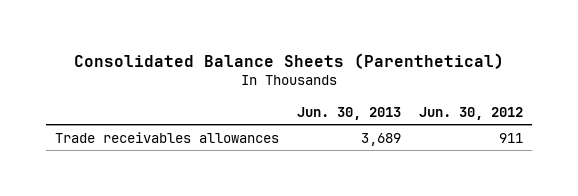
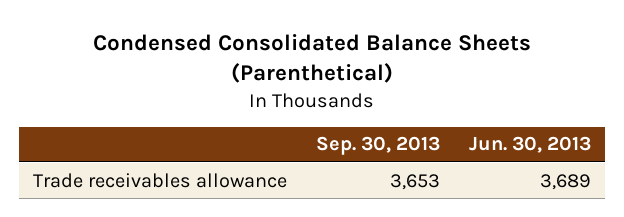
- Consolidated Balance Sheets (Parenthetical)
+ Condensed Consolidated Balance Sheets (Parenthetical)
- | Jun. 30, 2013 | Jun. 30, 2012
+ | Sep. 30, 2013 | Jun. 30, 2013
- Trade receivables allowances | 3,689 | 911
+ Trade receivables allowance | 3,653 | 3,689

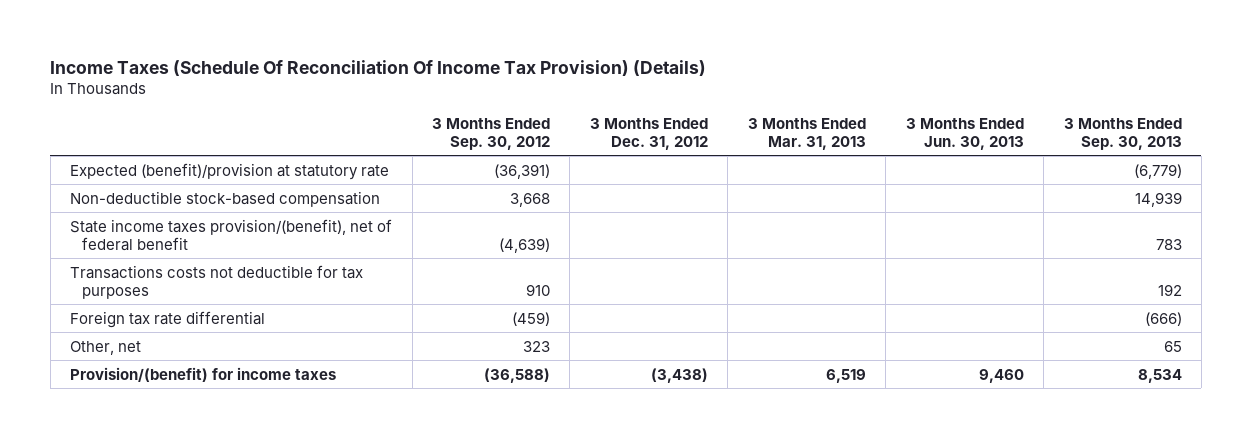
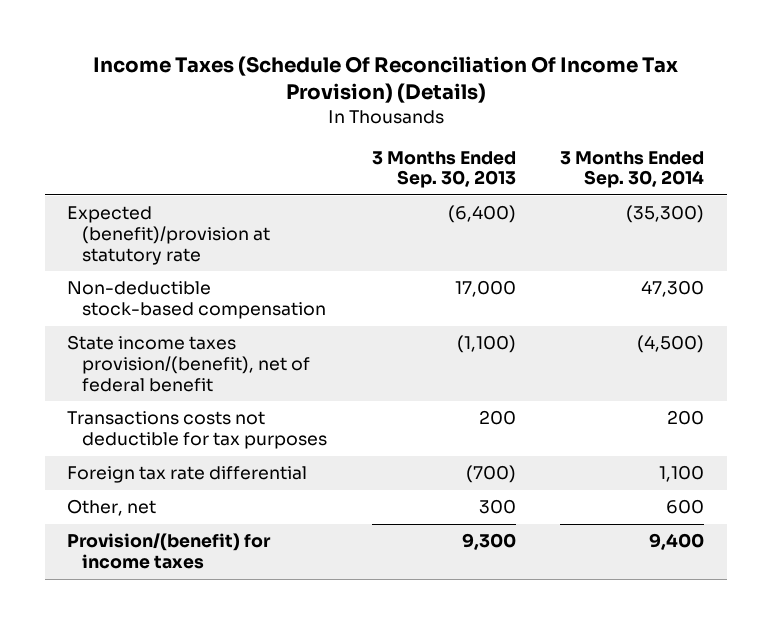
- | 3 Months Ended Sep. 30, 2012 | 3 Months Ended Dec. 31, 2012 | 3 Months Ended Mar. 31, 2013 | 3 Months Ended Jun. 30, 2013 | 3 Months Ended Sep. 30, 2013
+ | 3 Months Ended Sep. 30, 2013 | 3 Months Ended Sep. 30, 2014
- Expected (benefit)/provision at statutory rate | (36,391) | | | | (6,779)
- Non-deductible stock-based compensation | 3,668 | | | | 14,939
- State income taxes provision/(benefit), net of federal benefit | (4,639) | | | | 783
- Transactions costs not deductible for tax purposes | 910 | | | | 192
- Foreign tax rate differential | (459) | | | | (666)
- Other, net | 323 | | | | 65
- Provision/(benefit) for income taxes | (36,588) | (3,438) | 6,519 | 9,460 | 8,534
+ Expected (benefit)/provision at statutory rate | (6,400) | (35,300)
+ Non-deductible stock-based compensation | 17,000 | 47,300
+ State income taxes provision/(benefit), net of federal benefit | (1,100) | (4,500)
+ Transactions costs not deductible for tax purposes | 200 | 200
+ Foreign tax rate differential | (700) | 1,100
+ Other, net | 300 | 600
+ Provision/(benefit) for income taxes | 9,300 | 9,400

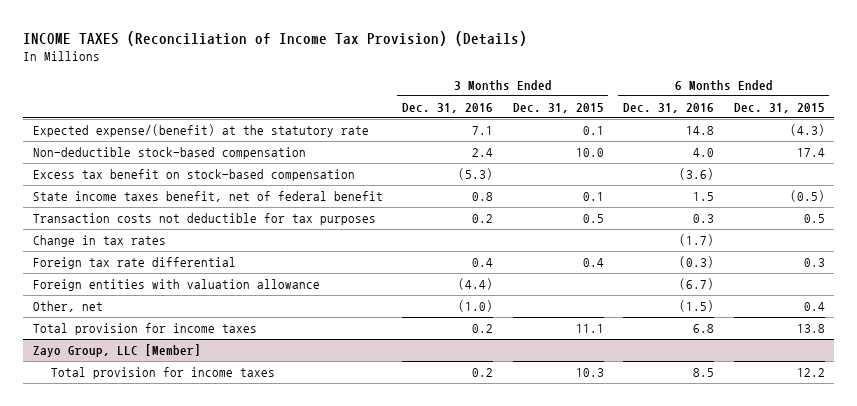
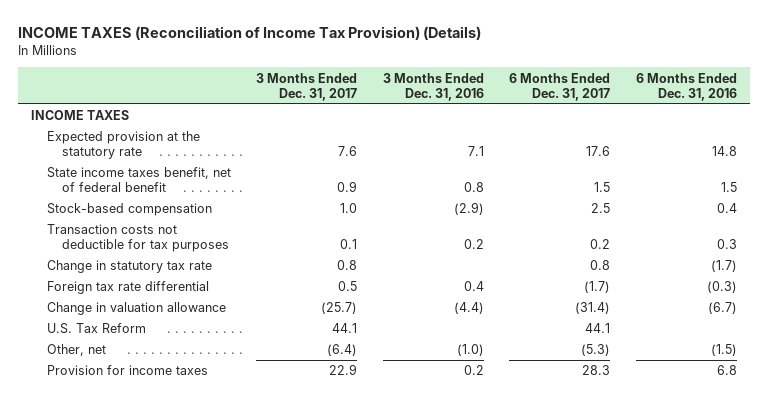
- | 3 Months Ended Dec. 31, 2016 | 3 Months Ended Dec. 31, 2015 | 6 Months Ended Dec. 31, 2016 | 6 Months Ended Dec. 31, 2015
+ | 3 Months Ended Dec. 31, 2017 | 3 Months Ended Dec. 31, 2016 | 6 Months Ended Dec. 31, 2017 | 6 Months Ended Dec. 31, 2016
- Expected expense/(benefit) at the statutory rate | 7.1 | 0.1 | 14.8 | (4.3)
- Non-deductible stock-based compensation | 2.4 | 10.0 | 4.0 | 17.4
- Excess tax benefit on stock-based compensation | (5.3) | | (3.6) |
+ INCOME TAXES
+ Expected provision at the statutory rate | 7.6 | 7.1 | 17.6 | 14.8
+ Stock-based compensation | 1.0 | (2.9) | 2.5 | 0.4
- Change in tax rates | | | (1.7) |
+ Change in statutory tax rate | 0.8 | | 0.8 | (1.7)
- Foreign entities with valuation allowance | (4.4) | | (6.7) |
+ Change in valuation allowance | (25.7) | (4.4) | (31.4) | (6.7)
+ U.S. Tax Reform | 44.1 | | 44.1 |
- Total provision for income taxes | 0.2 | 11.1 | 6.8 | 13.8
- Zayo Group, LLC [Member]
- Total provision for income taxes | 0.2 | 10.3 | 8.5 | 12.2
+ Provision for income taxes | 22.9 | 0.2 | 28.3 | 6.8

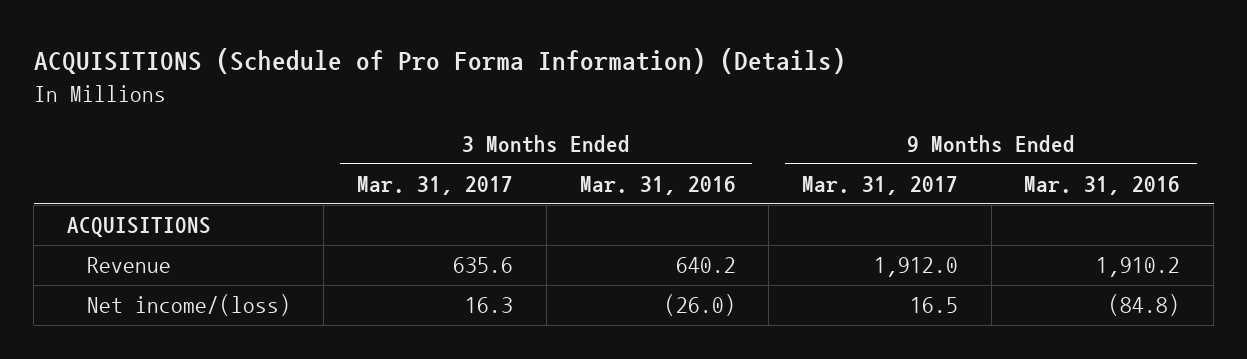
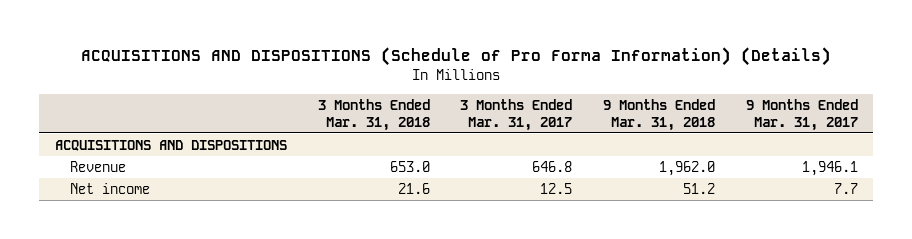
- ACQUISITIONS (Schedule of Pro Forma Information) (Details)
+ ACQUISITIONS AND DISPOSITIONS (Schedule of Pro Forma Information) (Details)
- | 3 Months Ended Mar. 31, 2017 | 3 Months Ended Mar. 31, 2016 | 9 Months Ended Mar. 31, 2017 | 9 Months Ended Mar. 31, 2016
+ | 3 Months Ended Mar. 31, 2018 | 3 Months Ended Mar. 31, 2017 | 9 Months Ended Mar. 31, 2018 | 9 Months Ended Mar. 31, 2017
- ACQUISITIONS
- Revenue | 635.6 | 640.2 | 1,912.0 | 1,910.2
- Net income/(loss) | 16.3 | (26.0) | 16.5 | (84.8)
+ ACQUISITIONS AND DISPOSITIONS
+ Revenue | 653.0 | 646.8 | 1,962.0 | 1,946.1
+ Net income | 21.6 | 12.5 | 51.2 | 7.7

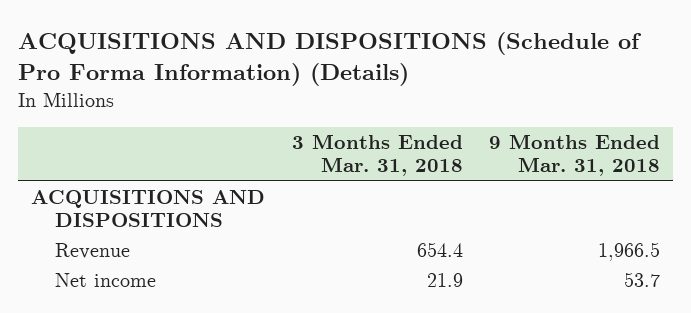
- | 3 Months Ended Mar. 31, 2018 | 3 Months Ended Mar. 31, 2017 | 9 Months Ended Mar. 31, 2018 | 9 Months Ended Mar. 31, 2017
+ | 3 Months Ended Mar. 31, 2018 | 9 Months Ended Mar. 31, 2018
- Revenue | 653.0 | 646.8 | 1,962.0 | 1,946.1
- Net income | 21.6 | 12.5 | 51.2 | 7.7
+ Revenue | 654.4 | 1,966.5
+ Net income | 21.9 | 53.7

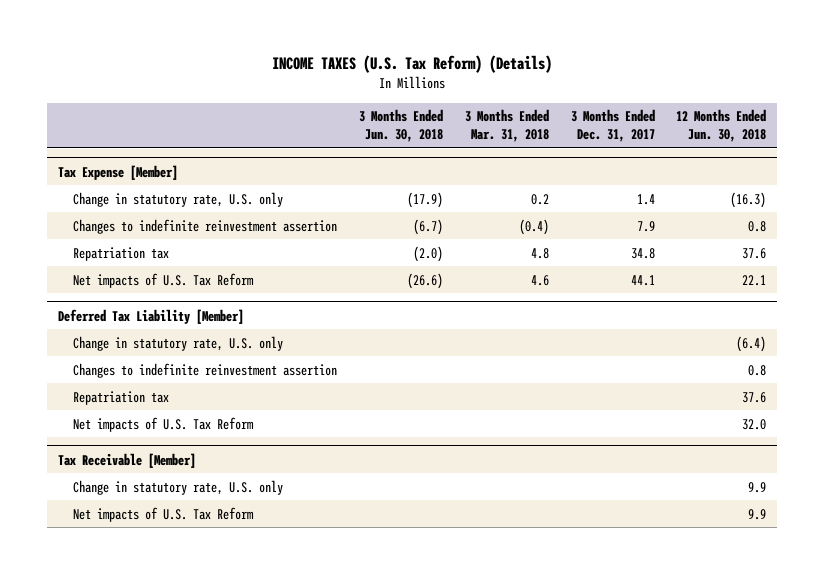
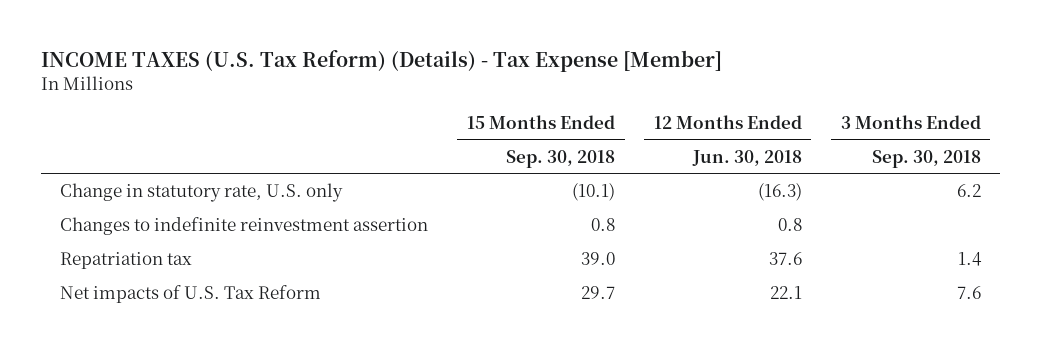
- INCOME TAXES (U.S. Tax Reform) (Details)
+ INCOME TAXES (U.S. Tax Reform) (Details) - Tax Expense [Member]
- | 3 Months Ended Jun. 30, 2018 | 3 Months Ended Mar. 31, 2018 | 3 Months Ended Dec. 31, 2017 | 12 Months Ended Jun. 30, 2018
+ | 15 Months Ended Sep. 30, 2018 | 12 Months Ended Jun. 30, 2018 | 3 Months Ended Sep. 30, 2018
- Tax Expense [Member]
- Deferred Tax Liability [Member]
- Change in statutory rate, U.S. only | | | | (6.4)
- Changes to indefinite reinvestment assertion | | | | 0.8
- Repatriation tax | | | | 37.6
- Net impacts of U.S. Tax Reform | | | | 32.0
- Tax Receivable [Member]
- Change in statutory rate, U.S. only | | | | 9.9
- Net impacts of U.S. Tax Reform | | | | 9.9

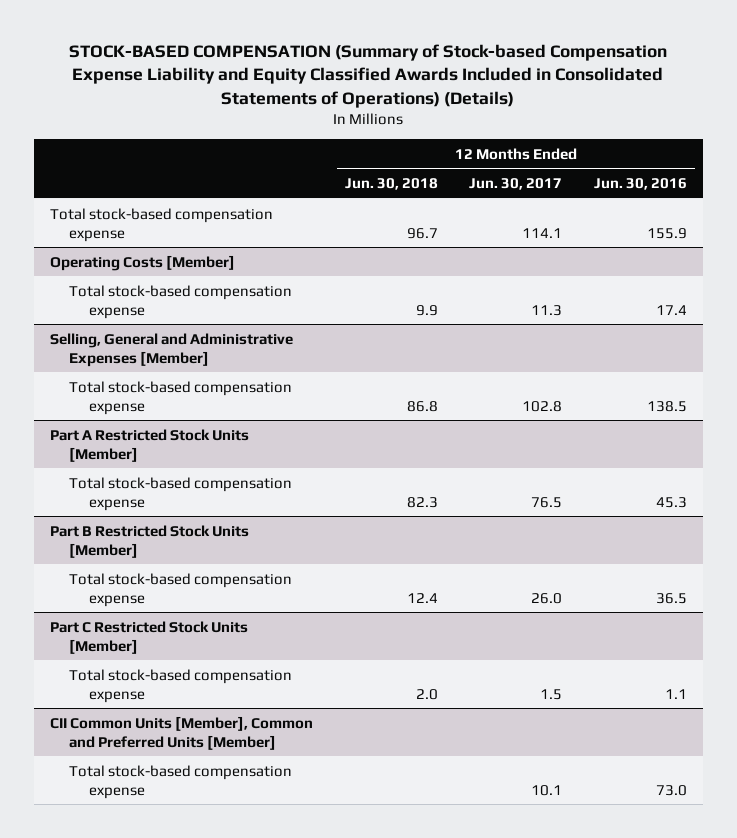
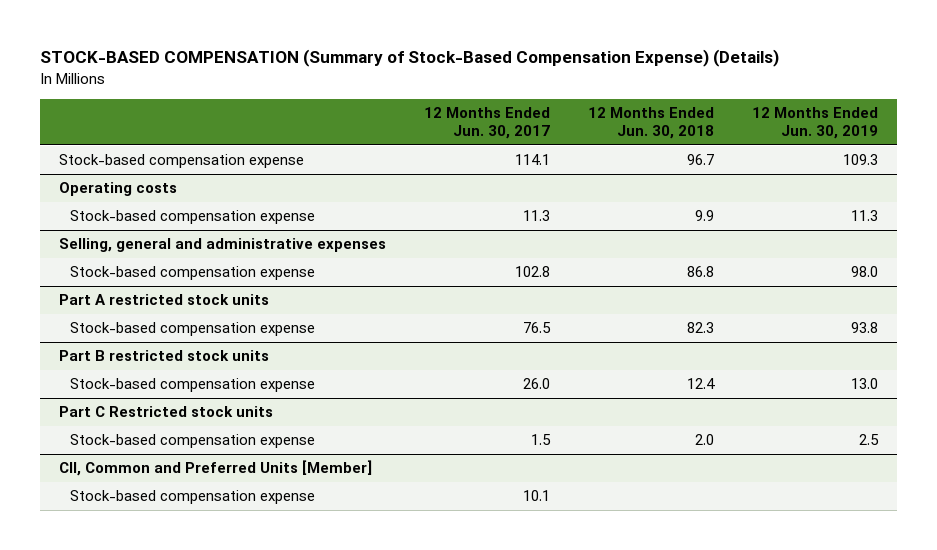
- STOCK-BASED COMPENSATION (Summary of Stock-based Compensation Expense Liability and Equity Classified Awards Included in Consolidated Statements of Operations) (Details)
+ STOCK-BASED COMPENSATION (Summary of Stock-Based Compensation Expense) (Details)
- | 12 Months Ended Jun. 30, 2018 | 12 Months Ended Jun. 30, 2017 | 12 Months Ended Jun. 30, 2016
+ | 12 Months Ended Jun. 30, 2017 | 12 Months Ended Jun. 30, 2018 | 12 Months Ended Jun. 30, 2019
- Total stock-based compensation expense | 96.7 | 114.1 | 155.9
- Operating Costs [Member]
- Total stock-based compensation expense | 9.9 | 11.3 | 17.4
- Selling, General and Administrative Expenses [Member]
- Total stock-based compensation expense | 86.8 | 102.8 | 138.5
- Part A Restricted Stock Units [Member]
- Total stock-based compensation expense | 82.3 | 76.5 | 45.3
- Part B Restricted Stock Units [Member]
- Total stock-based compensation expense | 12.4 | 26.0 | 36.5
- Part C Restricted Stock Units [Member]
- Total stock-based compensation expense | 2.0 | 1.5 | 1.1
- CII Common Units [Member], Common and Preferred Units [Member]
- Total stock-based compensation expense | | 10.1 | 73.0
+ Stock-based compensation expense | 114.1 | 96.7 | 109.3
+ Operating costs
+ Stock-based compensation expense | 11.3 | 9.9 | 11.3
+ Selling, general and administrative expenses
+ Stock-based compensation expense | 102.8 | 86.8 | 98.0
+ Part A restricted stock units
+ Stock-based compensation expense | 76.5 | 82.3 | 93.8
+ Part B restricted stock units
+ Stock-based compensation expense | 26.0 | 12.4 | 13.0
+ Part C Restricted stock units
+ Stock-based compensation expense | 1.5 | 2.0 | 2.5
+ CII, Common and Preferred Units [Member]
+ Stock-based compensation expense | 10.1 | |

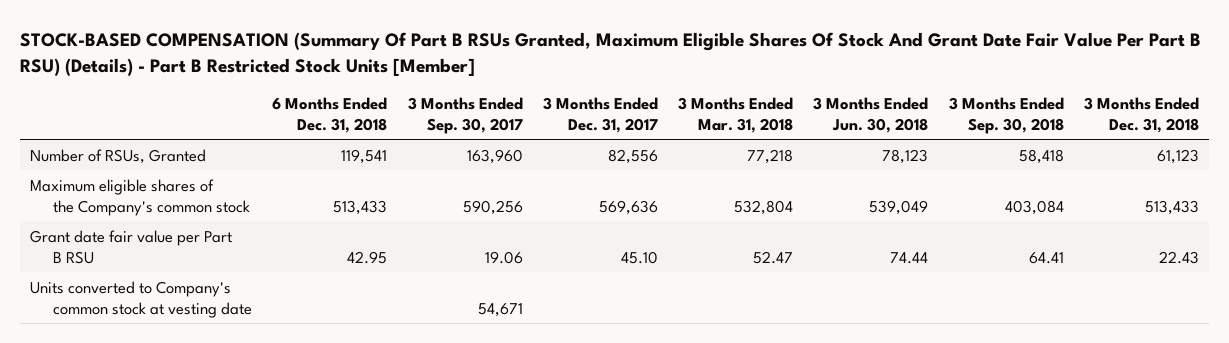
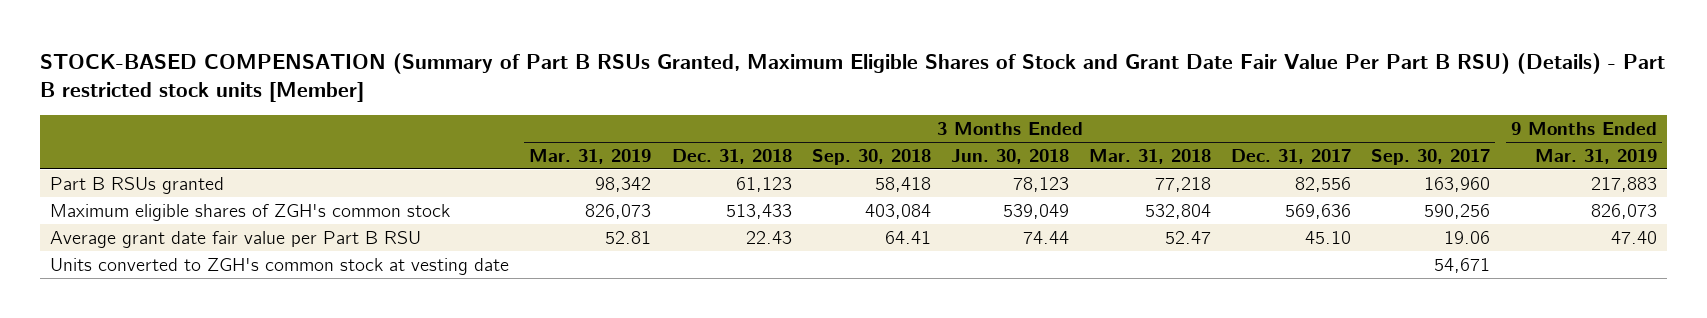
- STOCK-BASED COMPENSATION (Summary Of Part B RSUs Granted, Maximum Eligible Shares Of Stock And Grant Date Fair Value Per Part B RSU) (Details) - Part B Restricted Stock Units [Member]
+ STOCK-BASED COMPENSATION (Summary of Part B RSUs Granted, Maximum Eligible Shares of Stock and Grant Date Fair Value Per Part B RSU) (Details) - Part B restricted stock units [Member]
- | 6 Months Ended Dec. 31, 2018 | 3 Months Ended Sep. 30, 2017 | 3 Months Ended Dec. 31, 2017 | 3 Months Ended Mar. 31, 2018 | 3 Months Ended Jun. 30, 2018 | 3 Months Ended Sep. 30, 2018 | 3 Months Ended Dec. 31, 2018
+ | 3 Months Ended Mar. 31, 2019 | 3 Months Ended Dec. 31, 2018 | 3 Months Ended Sep. 30, 2018 | 3 Months Ended Jun. 30, 2018 | 3 Months Ended Mar. 31, 2018 | 3 Months Ended Dec. 31, 2017 | 3 Months Ended Sep. 30, 2017 | 9 Months Ended Mar. 31, 2019
- Number of RSUs, Granted | 119,541 | 163,960 | 82,556 | 77,218 | 78,123 | 58,418 | 61,123
- Maximum eligible shares of the Company's common stock | 513,433 | 590,256 | 569,636 | 532,804 | 539,049 | 403,084 | 513,433
- Grant date fair value per Part B RSU | 42.95 | 19.06 | 45.10 | 52.47 | 74.44 | 64.41 | 22.43
- Units converted to Company's common stock at vesting date | | 54,671 | | | | |
+ Part B RSUs granted | 98,342 | 61,123 | 58,418 | 78,123 | 77,218 | 82,556 | 163,960 | 217,883
+ Maximum eligible shares of ZGH's common stock | 826,073 | 513,433 | 403,084 | 539,049 | 532,804 | 569,636 | 590,256 | 826,073
+ Average grant date fair value per Part B RSU | 52.81 | 22.43 | 64.41 | 74.44 | 52.47 | 45.10 | 19.06 | 47.40
+ Units converted to ZGH's common stock at vesting date | | | | | | | 54,671 |

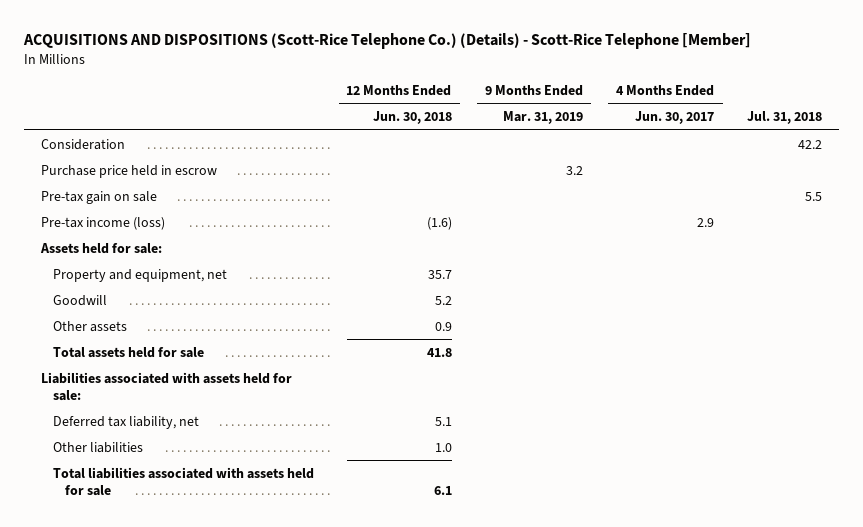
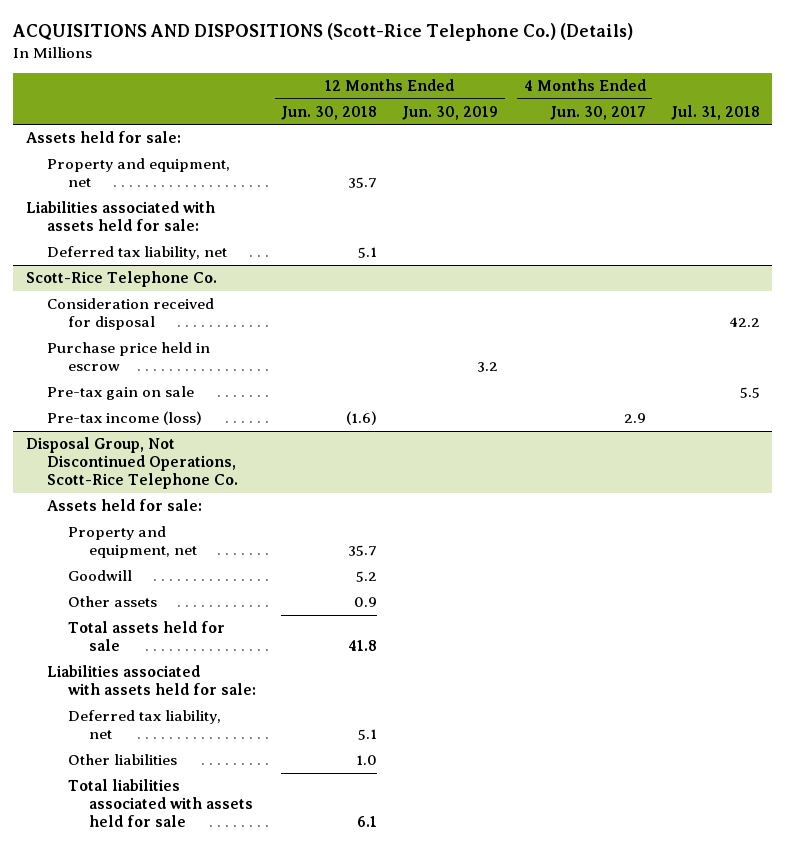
- ACQUISITIONS AND DISPOSITIONS (Scott-Rice Telephone Co.) (Details) - Scott-Rice Telephone [Member]
+ ACQUISITIONS AND DISPOSITIONS (Scott-Rice Telephone Co.) (Details)
- | 12 Months Ended Jun. 30, 2018 | 9 Months Ended Mar. 31, 2019 | 4 Months Ended Jun. 30, 2017 | Jul. 31, 2018
+ | 12 Months Ended Jun. 30, 2018 | 12 Months Ended Jun. 30, 2019 | 4 Months Ended Jun. 30, 2017 | Jul. 31, 2018
- Consideration | | | | 42.2
+ Assets held for sale:
+ Property and equipment, net | 35.7 | | |
+ Liabilities associated with assets held for sale:
+ Deferred tax liability, net | 5.1 | | |
+ Scott-Rice Telephone Co.
+ Consideration received for disposal | | | | 42.2
+ Disposal Group, Not Discontinued Operations, Scott-Rice Telephone Co.

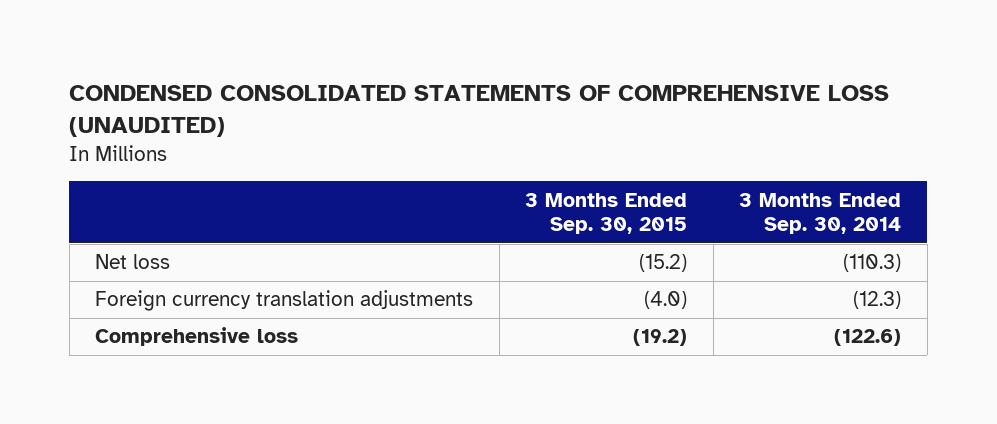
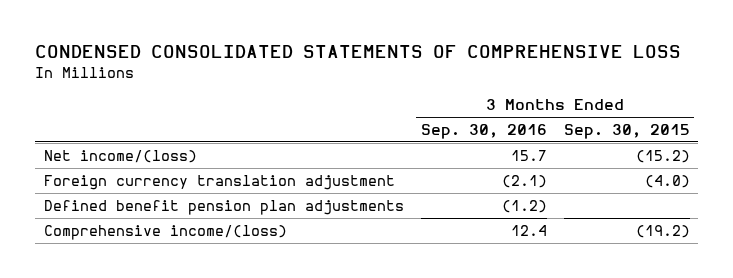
- CONDENSED CONSOLIDATED STATEMENTS OF COMPREHENSIVE LOSS (UNAUDITED)
+ CONDENSED CONSOLIDATED STATEMENTS OF COMPREHENSIVE LOSS
- | 3 Months Ended Sep. 30, 2015 | 3 Months Ended Sep. 30, 2014
+ | 3 Months Ended Sep. 30, 2016 | 3 Months Ended Sep. 30, 2015
- Net loss | (15.2) | (110.3)
- Foreign currency translation adjustments | (4.0) | (12.3)
- Comprehensive loss | (19.2) | (122.6)
+ Net income/(loss) | 15.7 | (15.2)
+ Foreign currency translation adjustment | (2.1) | (4.0)
+ Defined benefit pension plan adjustments | (1.2) |
+ Comprehensive income/(loss) | 12.4 | (19.2)

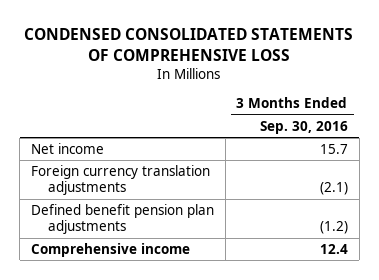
- | 3 Months Ended Sep. 30, 2016 | 3 Months Ended Sep. 30, 2015
+ | 3 Months Ended Sep. 30, 2016
- Net income/(loss) | 15.7 | (15.2)
- Foreign currency translation adjustment | (2.1) | (4.0)
+ Net income | 15.7
+ Foreign currency translation adjustments | (2.1)
- Comprehensive income/(loss) | 12.4 | (19.2)
+ Comprehensive income | 12.4

